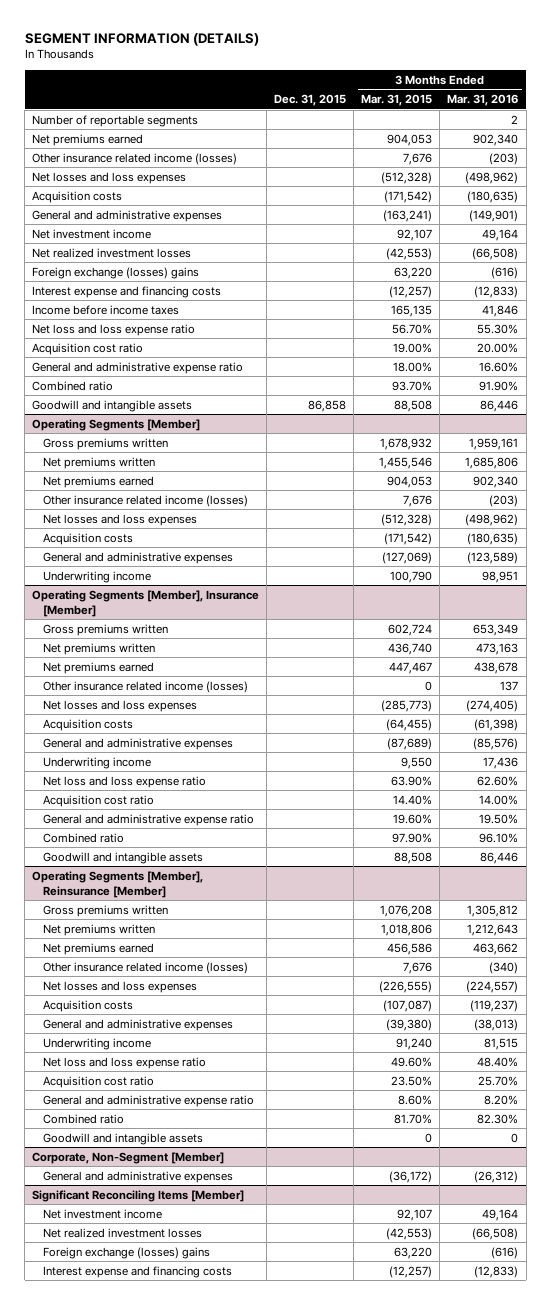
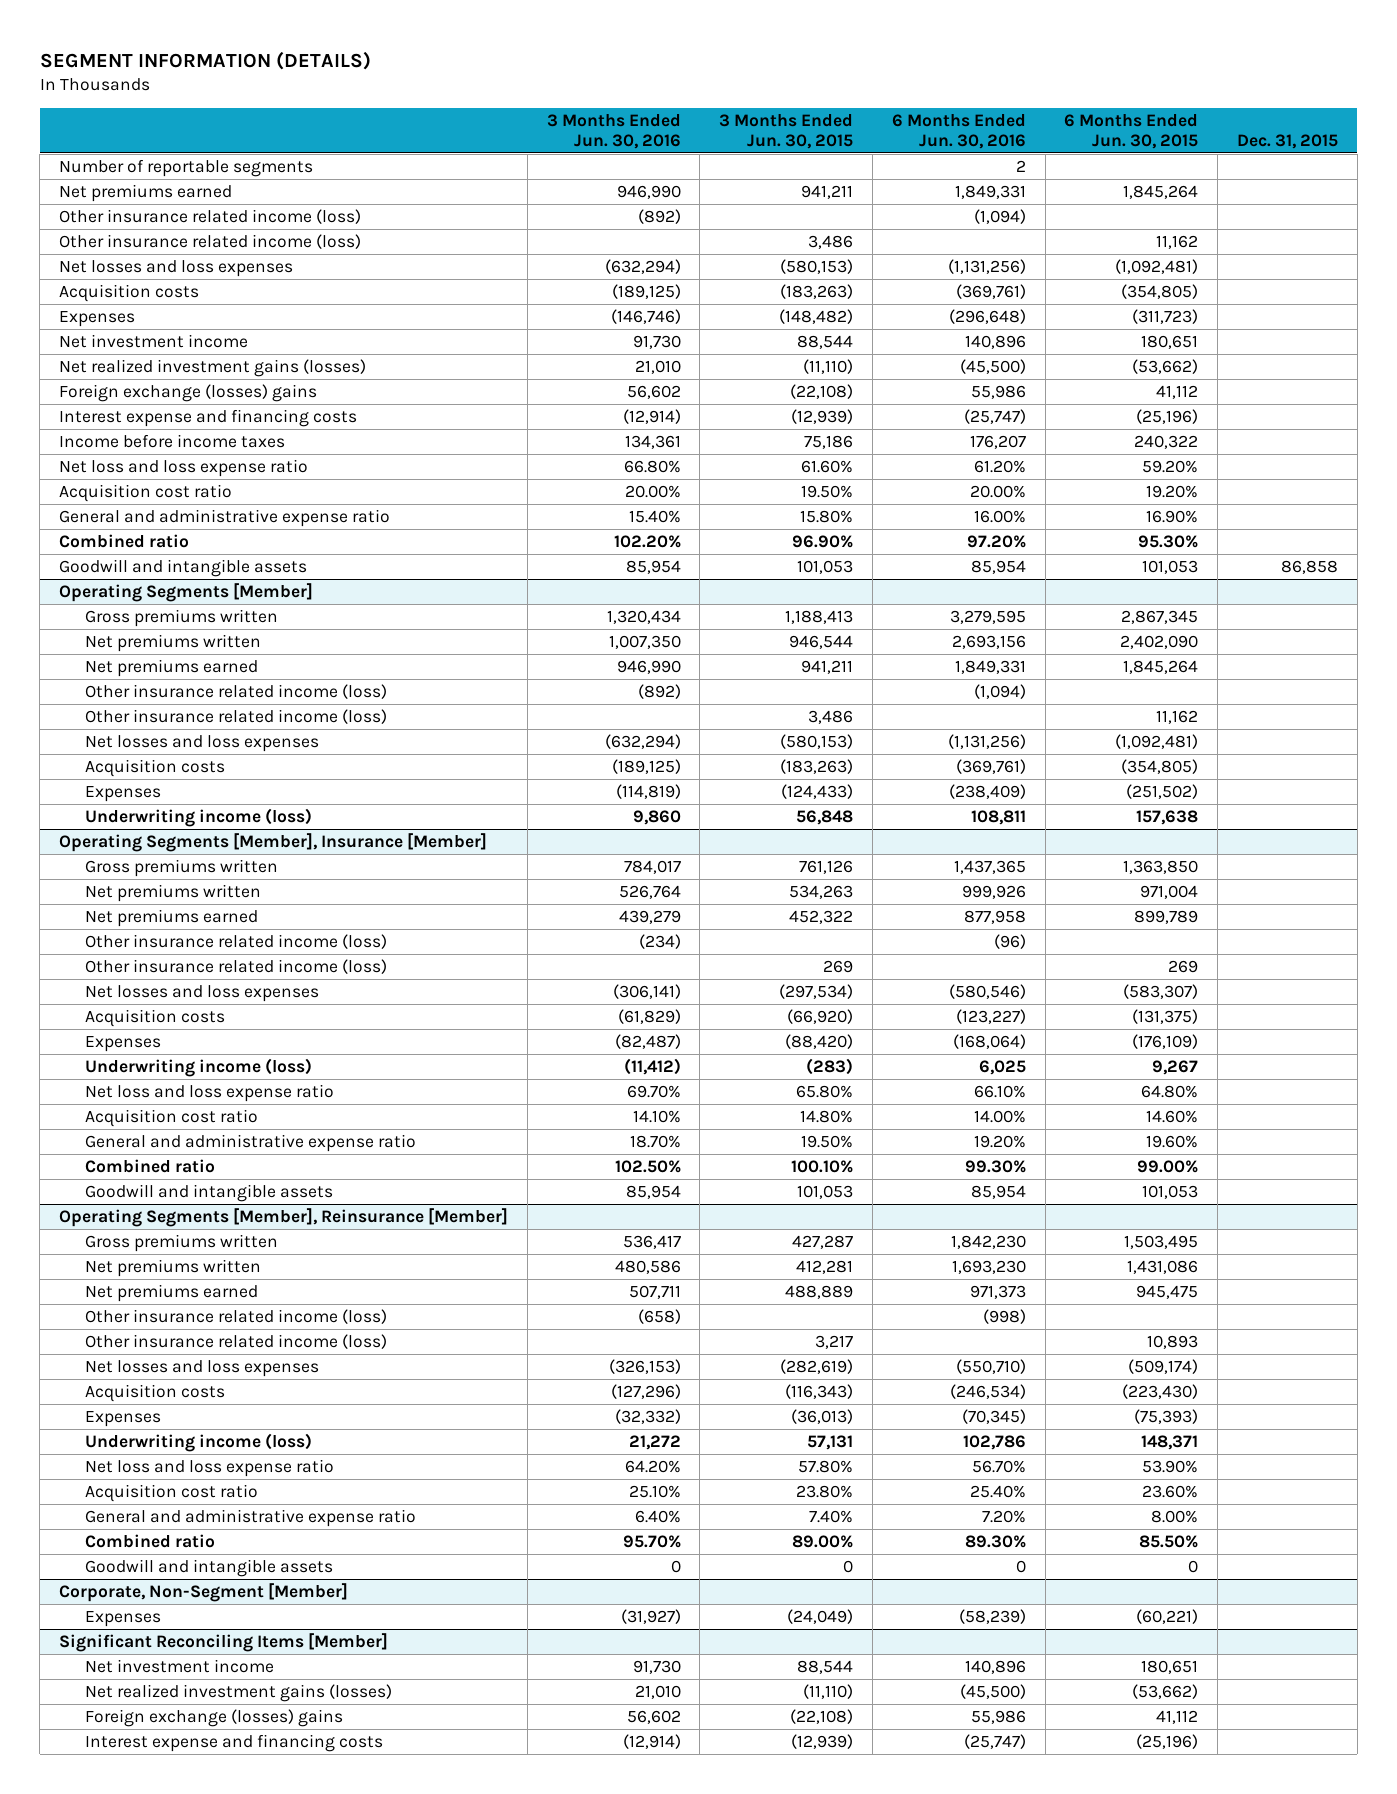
- | Dec. 31, 2015 | 3 Months Ended Mar. 31, 2015 | 3 Months Ended Mar. 31, 2016
+ | 3 Months Ended Jun. 30, 2016 | 3 Months Ended Jun. 30, 2015 | 6 Months Ended Jun. 30, 2016 | 6 Months Ended Jun. 30, 2015 | Dec. 31, 2015
- Other insurance related income (losses) | | 7,676 | (203)
+ Other insurance related income (loss) | (892) | | (1,094) | |
+ Other insurance related income (loss) | | 3,486 | | 11,162 |
- General and administrative expenses | | (163,241) | (149,901)
+ Expenses | (146,746) | (148,482) | (296,648) | (311,723) |
- Net realized investment losses | | (42,553) | (66,508)
+ Net realized investment gains (losses) | 21,010 | (11,110) | (45,500) | (53,662) |
@ Operating Segments [Member]
- Other insurance related income (losses) | | 7,676 | (203)
+ Other insurance related income (loss) | (892) | | (1,094) | |
+ Other insurance related income (loss) | | 3,486 | | 11,162 |
- General and administrative expenses | | (127,069) | (123,589)
- Underwriting income | | 100,790 | 98,951
+ Expenses | (114,819) | (124,433) | (238,409) | (251,502) |
+ Underwriting income (loss) | 9,860 | 56,848 | 108,811 | 157,638 |
@ Operating Segments [Member], Insurance [Member]
- Other insurance related income (losses) | | 0 | 137
+ Other insurance related income (loss) | (234) | | (96) | |
+ Other insurance related income (loss) | | 269 | | 269 |
- General and administrative expenses | | (87,689) | (85,576)
- Underwriting income | | 9,550 | 17,436
+ Expenses | (82,487) | (88,420) | (168,064) | (176,109) |
+ Underwriting income (loss) | (11,412) | (283) | 6,025 | 9,267 |
@ Operating Segments [Member], Reinsurance [Member]
- Other insurance related income (losses) | | 7,676 | (340)
+ Other insurance related income (loss) | (658) | | (998) | |
+ Other insurance related income (loss) | | 3,217 | | 10,893 |
- General and administrative expenses | | (39,380) | (38,013)
- Underwriting income | | 91,240 | 81,515
+ Expenses | (32,332) | (36,013) | (70,345) | (75,393) |
+ Underwriting income (loss) | 21,272 | 57,131 | 102,786 | 148,371 |
@ Corporate, Non-Segment [Member]
- General and administrative expenses | | (36,172) | (26,312)
+ Expenses | (31,927) | (24,049) | (58,239) | (60,221) |
@ Significant Reconciling Items [Member]
- Net realized investment losses | | (42,553) | (66,508)
+ Net realized investment gains (losses) | 21,010 | (11,110) | (45,500) | (53,662) |

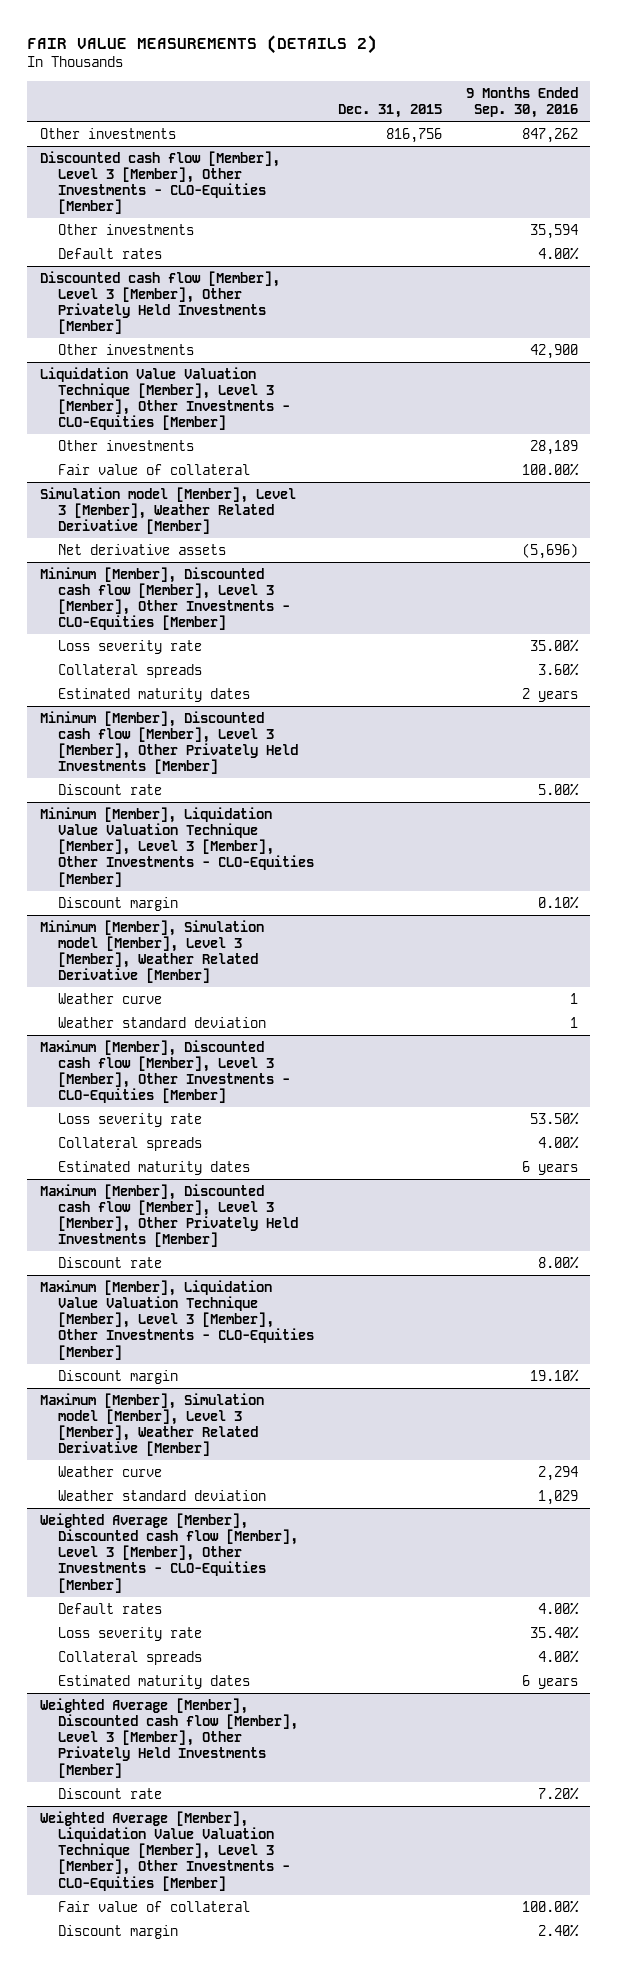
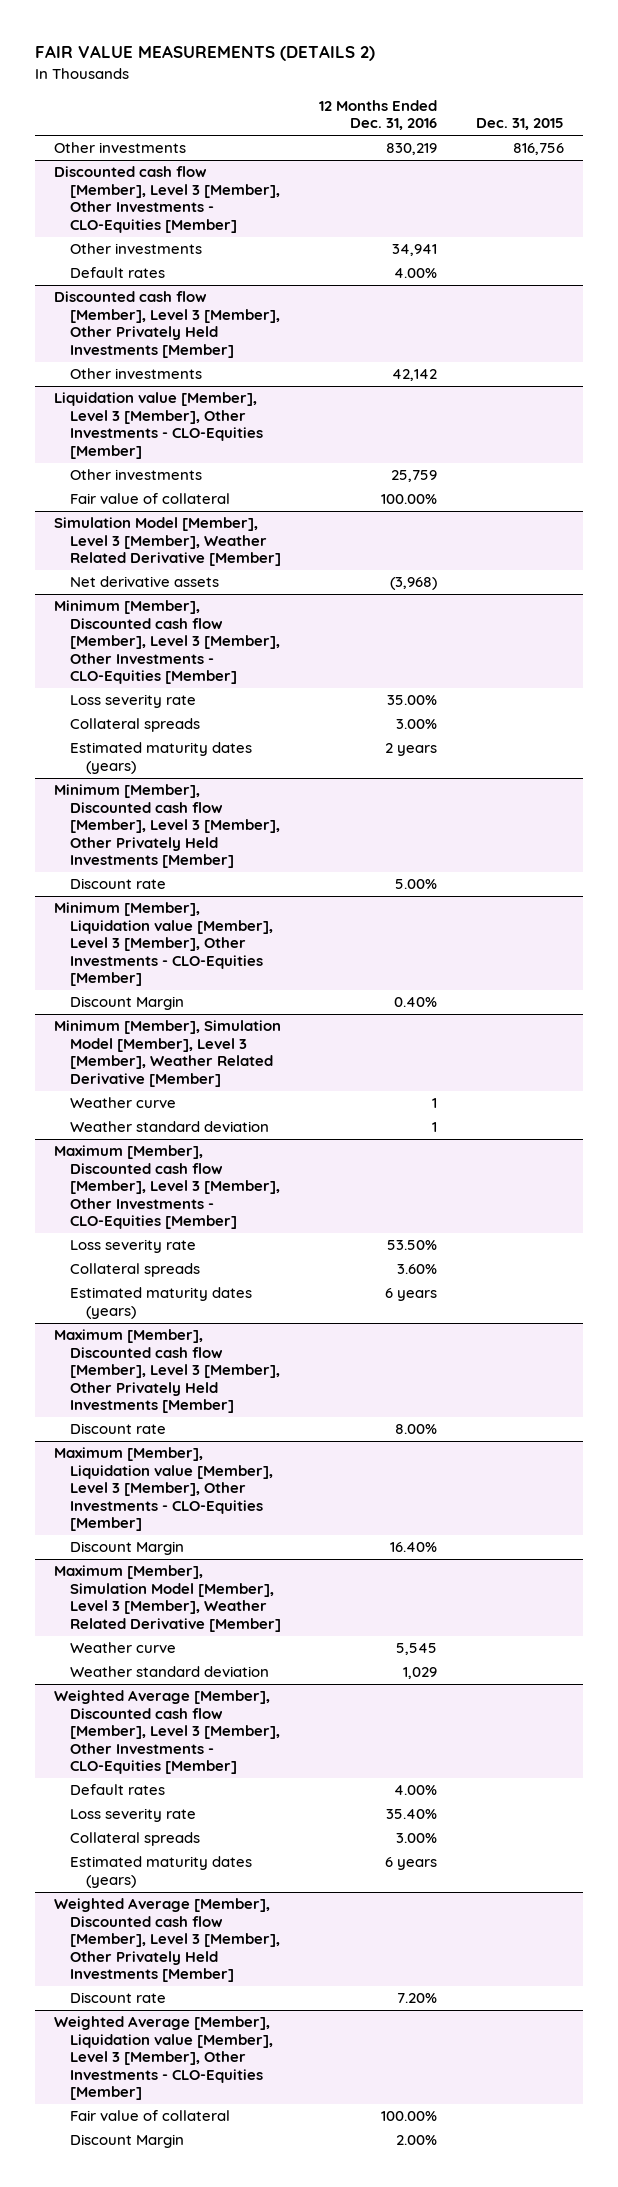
- | Dec. 31, 2015 | 9 Months Ended Sep. 30, 2016
+ | 12 Months Ended Dec. 31, 2016 | Dec. 31, 2015
- Liquidation Value Valuation Technique [Member], Level 3 [Member], Other Investments - CLO-Equities [Member]
+ Liquidation value [Member], Level 3 [Member], Other Investments - CLO-Equities [Member]
- Simulation model [Member], Level 3 [Member], Weather Related Derivative [Member]
+ Simulation Model [Member], Level 3 [Member], Weather Related Derivative [Member]
@ Minimum [Member], Discounted cash flow [Member], Level 3 [Member], Other Investments - CLO-Equities [Member]
- Estimated maturity dates | | 2 years
+ Estimated maturity dates (years) | 2 years |
- Minimum [Member], Liquidation Value Valuation Technique [Member], Level 3 [Member], Other Investments - CLO-Equities [Member]
- Discount margin | | 0.10%
- Minimum [Member], Simulation model [Member], Level 3 [Member], Weather Related Derivative [Member]
+ Minimum [Member], Liquidation value [Member], Level 3 [Member], Other Investments - CLO-Equities [Member]
+ Discount Margin | 0.40% |
+ Minimum [Member], Simulation Model [Member], Level 3 [Member], Weather Related Derivative [Member]
@ Maximum [Member], Discounted cash flow [Member], Level 3 [Member], Other Investments - CLO-Equities [Member]
- Estimated maturity dates | | 6 years
+ Estimated maturity dates (years) | 6 years |
- Maximum [Member], Liquidation Value Valuation Technique [Member], Level 3 [Member], Other Investments - CLO-Equities [Member]
- Discount margin | | 19.10%
- Maximum [Member], Simulation model [Member], Level 3 [Member], Weather Related Derivative [Member]
+ Maximum [Member], Liquidation value [Member], Level 3 [Member], Other Investments - CLO-Equities [Member]
+ Discount Margin | 16.40% |
+ Maximum [Member], Simulation Model [Member], Level 3 [Member], Weather Related Derivative [Member]
@ Weighted Average [Member], Discounted cash flow [Member], Level 3 [Member], Other Investments - CLO-Equities [Member]
- Estimated maturity dates | | 6 years
+ Estimated maturity dates (years) | 6 years |
- Weighted Average [Member], Liquidation Value Valuation Technique [Member], Level 3 [Member], Other Investments - CLO-Equities [Member]
+ Weighted Average [Member], Liquidation value [Member], Level 3 [Member], Other Investments - CLO-Equities [Member]
- Discount margin | | 2.40%
+ Discount Margin | 2.00% |

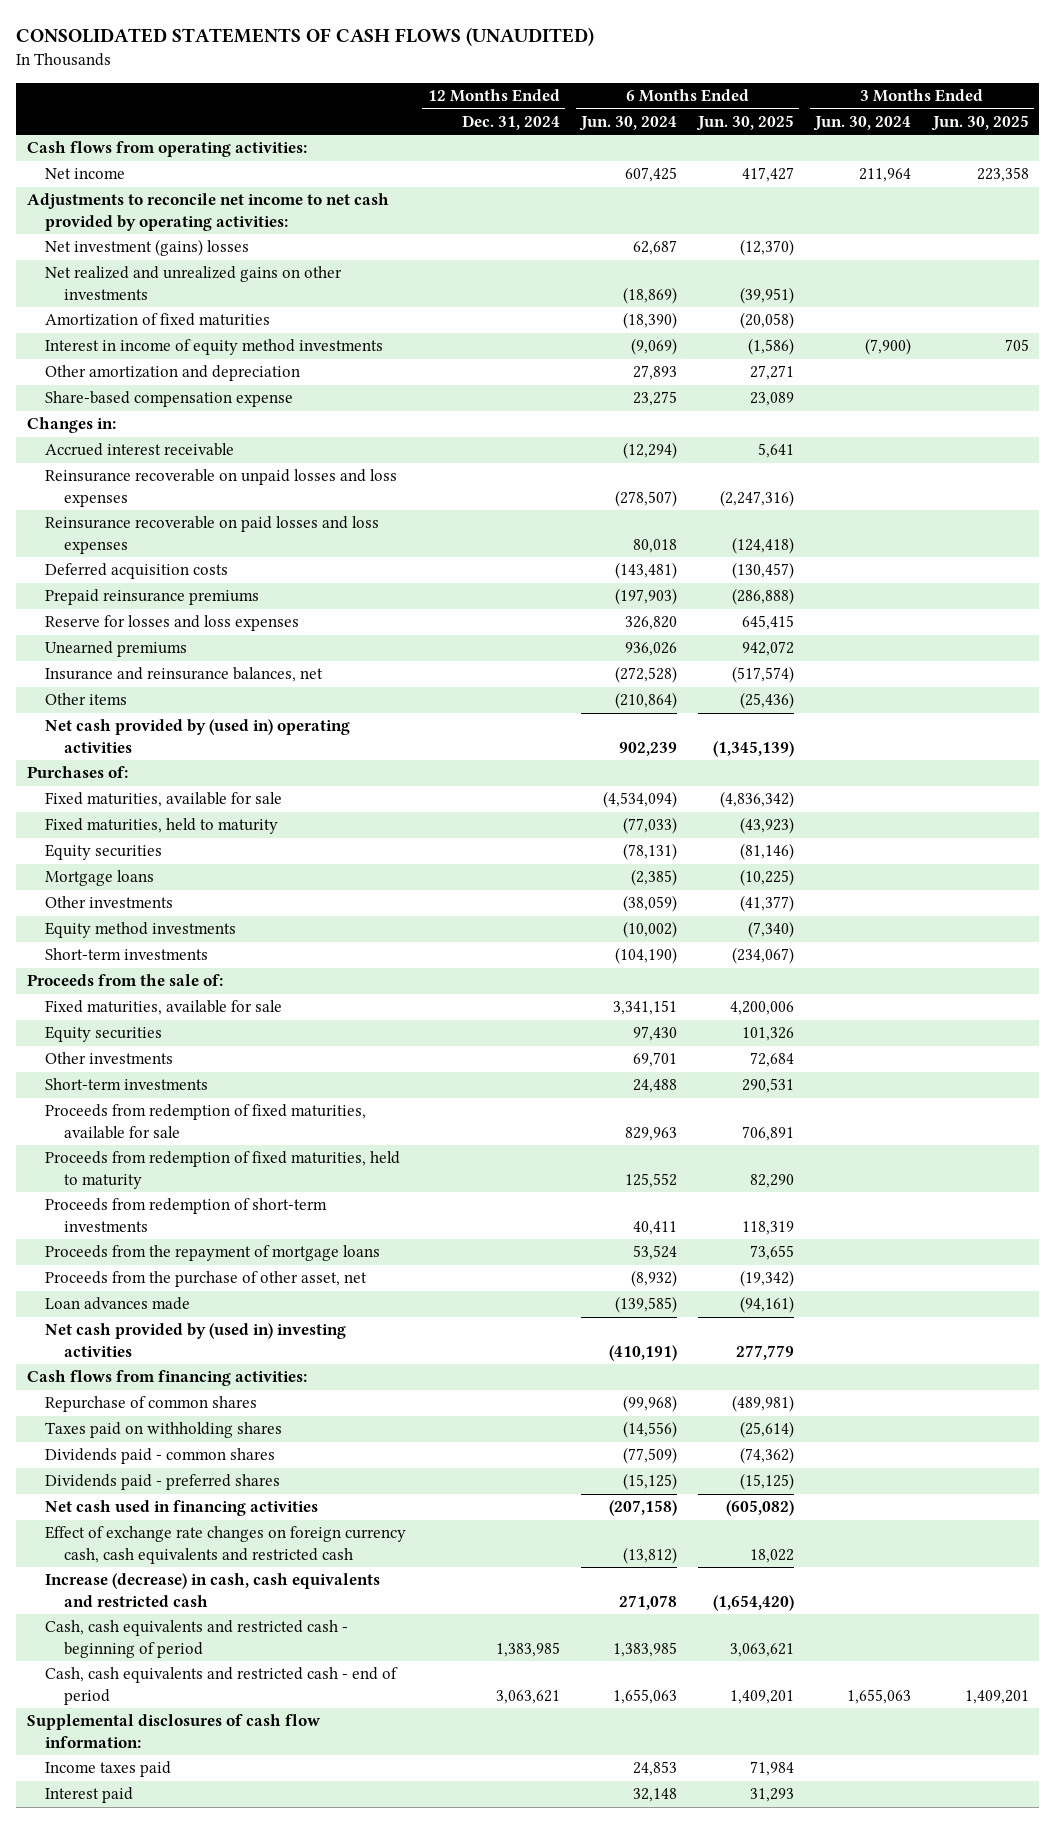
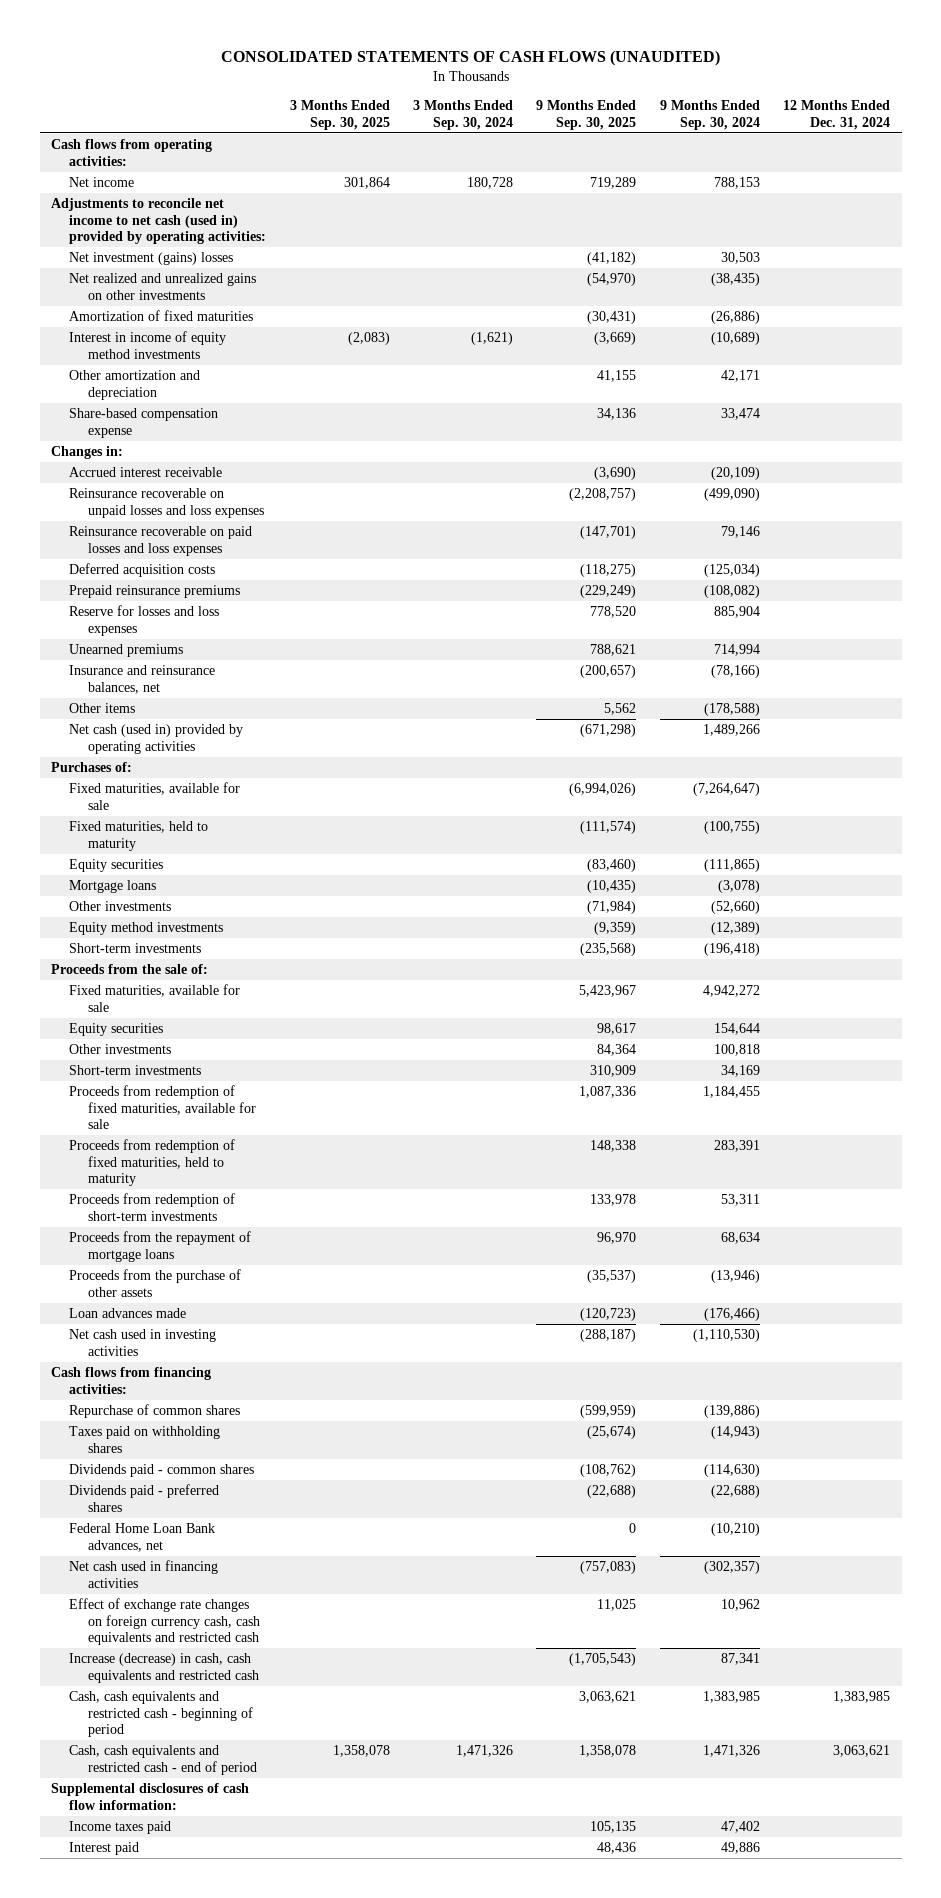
- | 12 Months Ended Dec. 31, 2024 | 6 Months Ended Jun. 30, 2024 | 6 Months Ended Jun. 30, 2025 | 3 Months Ended Jun. 30, 2024 | 3 Months Ended Jun. 30, 2025
+ | 3 Months Ended Sep. 30, 2025 | 3 Months Ended Sep. 30, 2024 | 9 Months Ended Sep. 30, 2025 | 9 Months Ended Sep. 30, 2024 | 12 Months Ended Dec. 31, 2024
- Adjustments to reconcile net income to net cash provided by operating activities:
+ Adjustments to reconcile net income to net cash (used in) provided by operating activities:
- Net cash provided by (used in) operating activities | | 902,239 | (1,345,139) | |
+ Net cash (used in) provided by operating activities | | | (671,298) | 1,489,266 |
- Proceeds from the purchase of other asset, net | | (8,932) | (19,342) | |
+ Proceeds from the purchase of other assets | | | (35,537) | (13,946) |
- Net cash provided by (used in) investing activities | | (410,191) | 277,779 | |
+ Net cash used in investing activities | | | (288,187) | (1,110,530) |
+ Federal Home Loan Bank advances, net | | | 0 | (10,210) |

